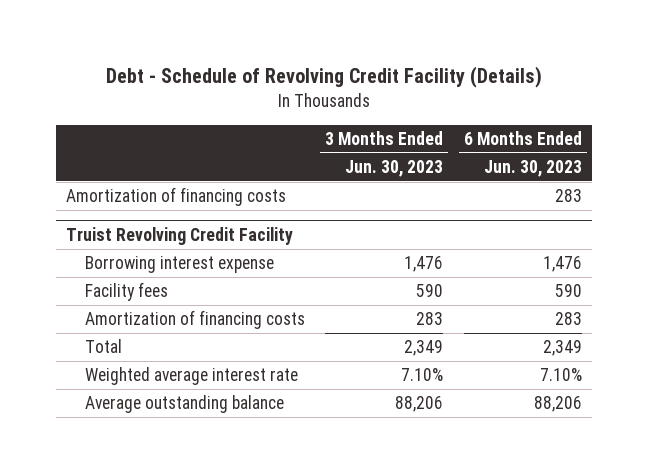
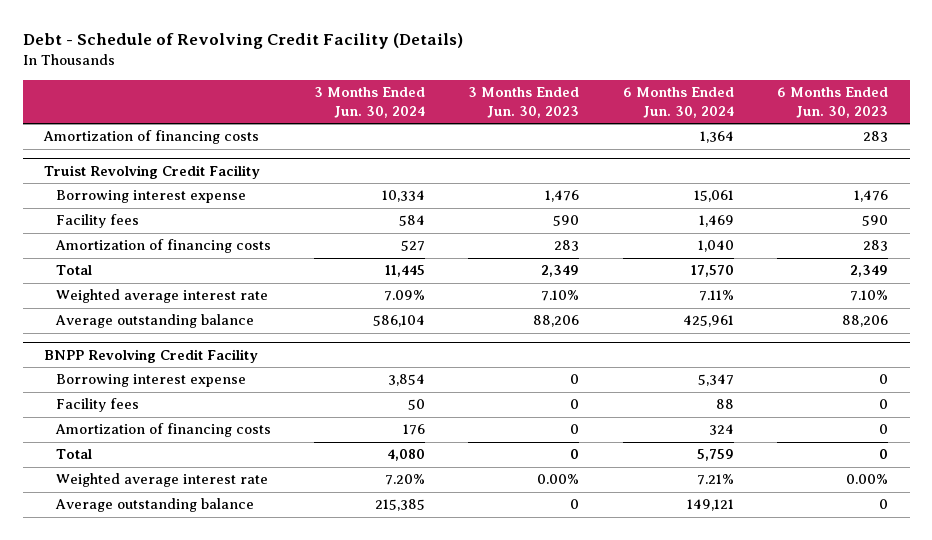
- | 3 Months Ended Jun. 30, 2023 | 6 Months Ended Jun. 30, 2023
+ | 3 Months Ended Jun. 30, 2024 | 3 Months Ended Jun. 30, 2023 | 6 Months Ended Jun. 30, 2024 | 6 Months Ended Jun. 30, 2023
+ BNPP Revolving Credit Facility
+ Borrowing interest expense | 3,854 | 0 | 5,347 | 0
+ Facility fees | 50 | 0 | 88 | 0
+ Amortization of financing costs | 176 | 0 | 324 | 0
+ Total | 4,080 | 0 | 5,759 | 0
+ Weighted average interest rate | 7.20% | 0.00% | 7.21% | 0.00%
+ Average outstanding balance | 215,385 | 0 | 149,121 | 0

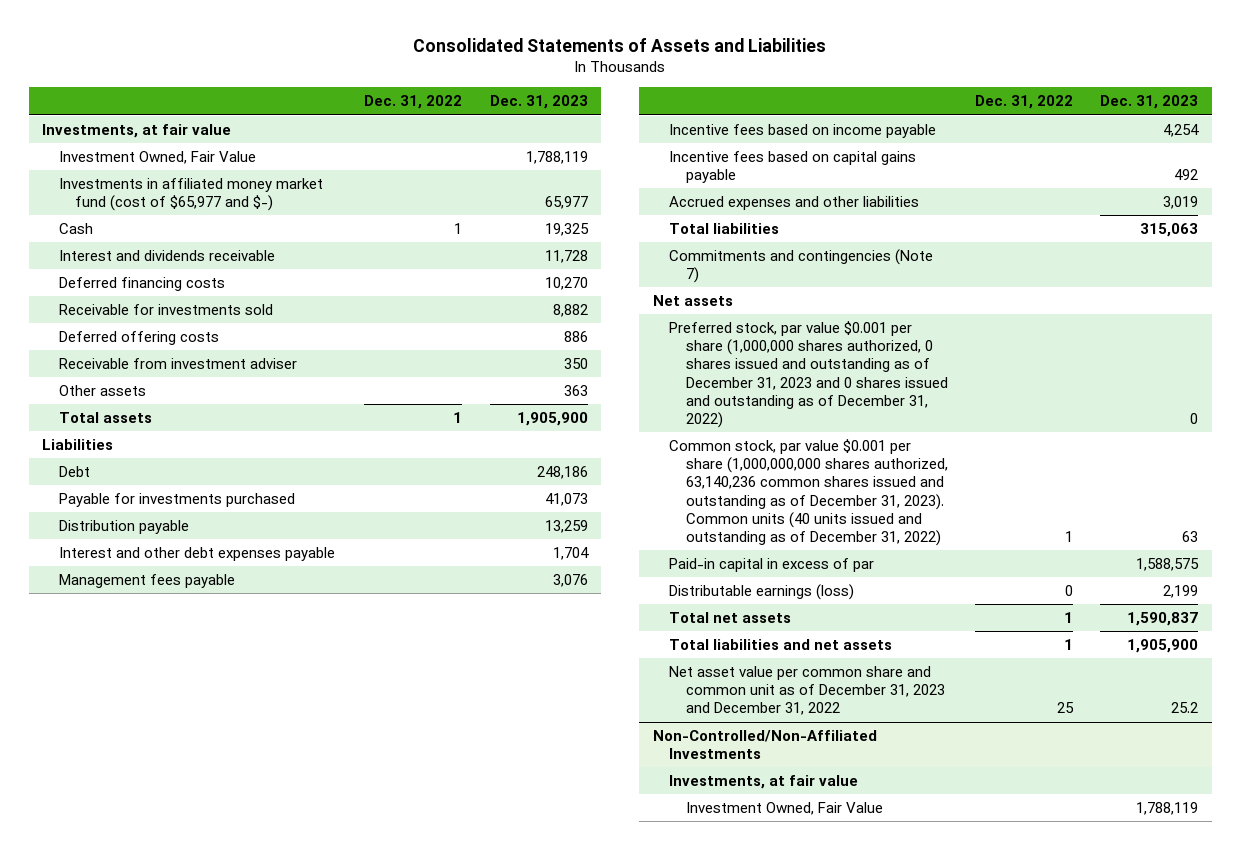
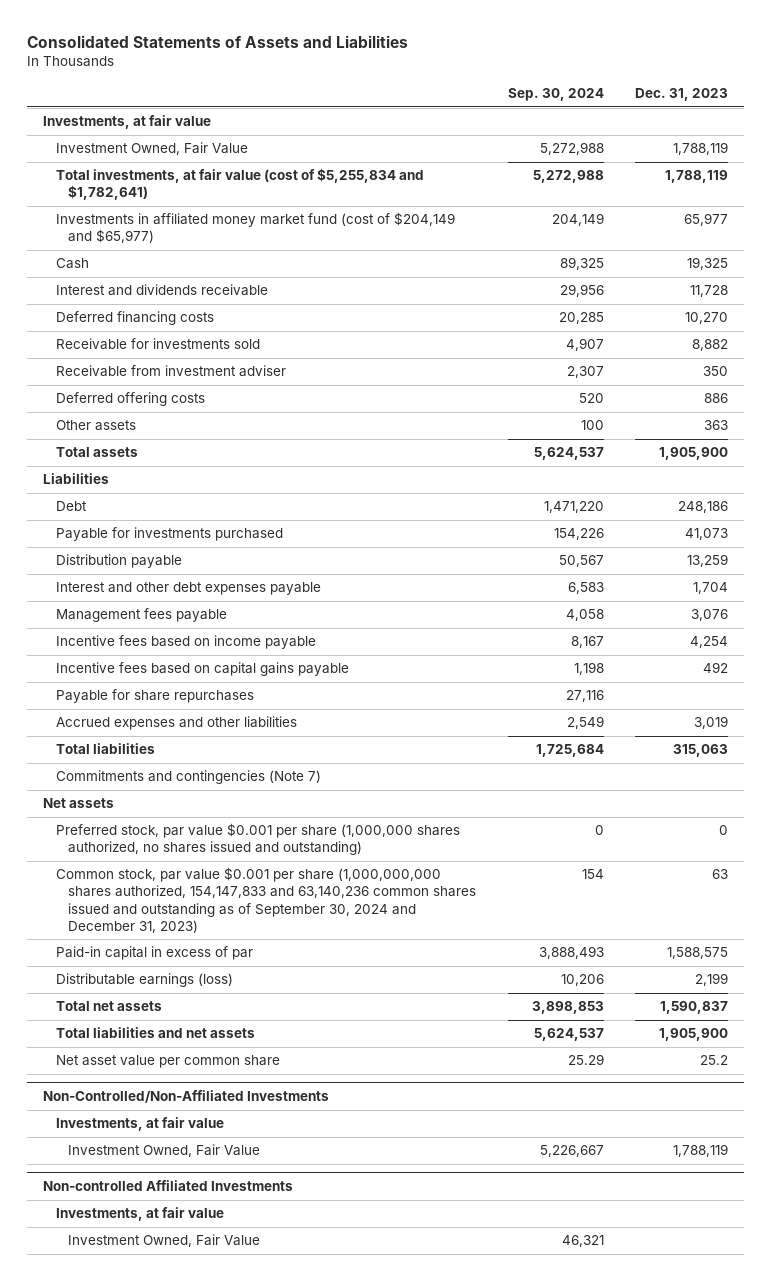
- | Dec. 31, 2022 | Dec. 31, 2023
+ | Sep. 30, 2024 | Dec. 31, 2023
- Investments in affiliated money market fund (cost of $65,977 and $-) | | 65,977
+ Total investments, at fair value (cost of $5,255,834 and $1,782,641) | 5,272,988 | 1,788,119
+ Investments in affiliated money market fund (cost of $204,149 and $65,977) | 204,149 | 65,977
moved down: Deferred offering costs | 520 | 886
+ Payable for share repurchases | 27,116 |
- Preferred stock, par value $0.001 per share (1,000,000 shares authorized, 0 shares issued and outstanding as of December 31, 2023 and 0 shares issued and outstanding as of December 31, 2022) | | 0
- Common stock, par value $0.001 per share (1,000,000,000 shares authorized, 63,140,236 common shares issued and outstanding as of December 31, 2023). Common units (40 units issued and outstanding as of December 31, 2022) | 1 | 63
+ Preferred stock, par value $0.001 per share (1,000,000 shares authorized, no shares issued and outstanding) | 0 | 0
+ Common stock, par value $0.001 per share (1,000,000,000 shares authorized, 154,147,833 and 63,140,236 common shares issued and outstanding as of September 30, 2024 and December 31, 2023) | 154 | 63
- Net asset value per common share and common unit as of December 31, 2023 and December 31, 2022 | 25 | 25.2
+ Net asset value per common share | 25.29 | 25.2
+ Non-controlled Affiliated Investments
+ Investments, at fair value
+ Investment Owned, Fair Value | 46,321 |

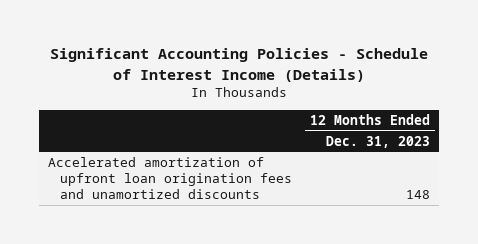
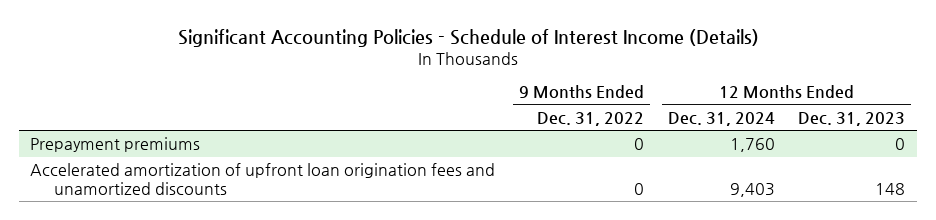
- | 12 Months Ended Dec. 31, 2023
+ | 9 Months Ended Dec. 31, 2022 | 12 Months Ended Dec. 31, 2024 | 12 Months Ended Dec. 31, 2023
+ Prepayment premiums | 0 | 1,760 | 0

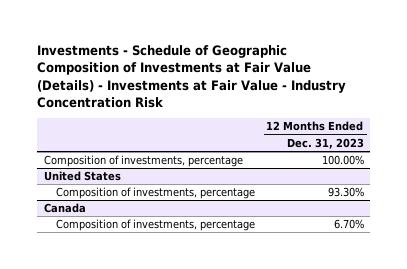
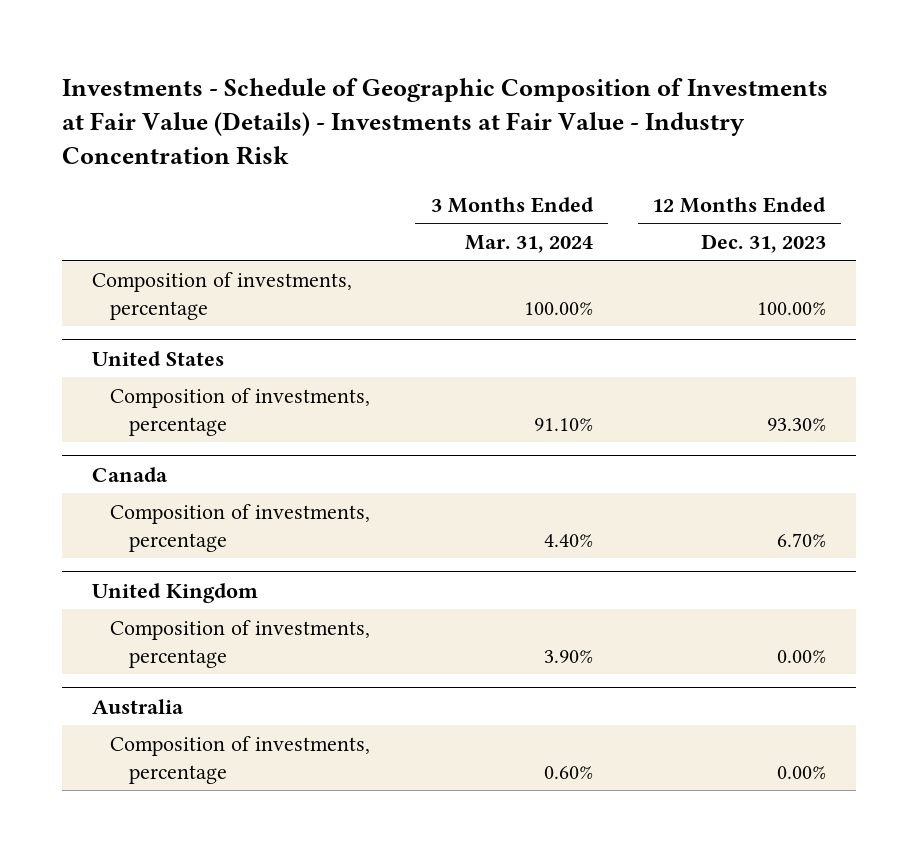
- | 12 Months Ended Dec. 31, 2023
+ | 3 Months Ended Mar. 31, 2024 | 12 Months Ended Dec. 31, 2023
+ United Kingdom
+ Composition of investments, percentage | 3.90% | 0.00%
+ Australia
+ Composition of investments, percentage | 0.60% | 0.00%

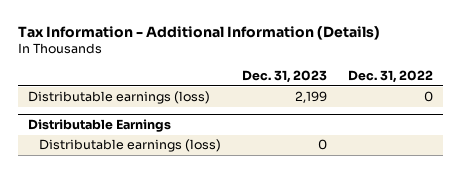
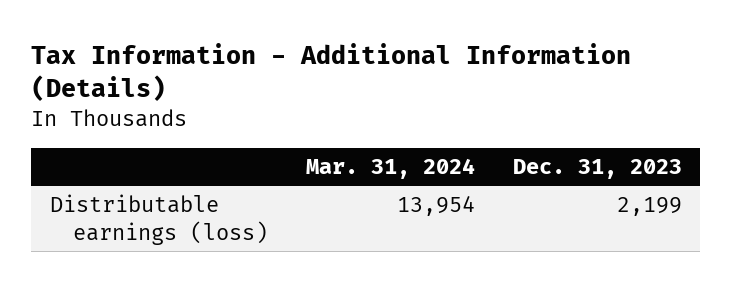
- | Dec. 31, 2023 | Dec. 31, 2022
+ | Mar. 31, 2024 | Dec. 31, 2023
- Distributable Earnings
- Distributable earnings (loss) | 0 |

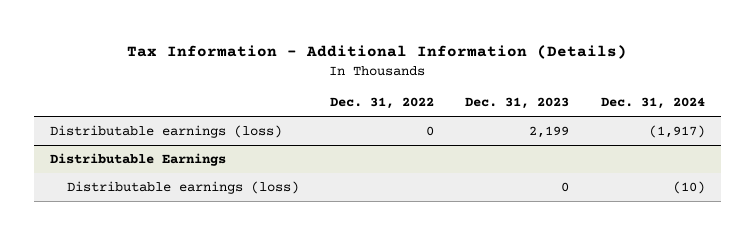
- | Mar. 31, 2024 | Dec. 31, 2023
+ | Dec. 31, 2022 | Dec. 31, 2023 | Dec. 31, 2024
+ Distributable Earnings
+ Distributable earnings (loss) | | 0 | (10)

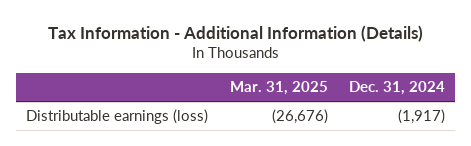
- | Dec. 31, 2022 | Dec. 31, 2023 | Dec. 31, 2024
+ | Mar. 31, 2025 | Dec. 31, 2024
- Distributable Earnings
- Distributable earnings (loss) | | 0 | (10)

